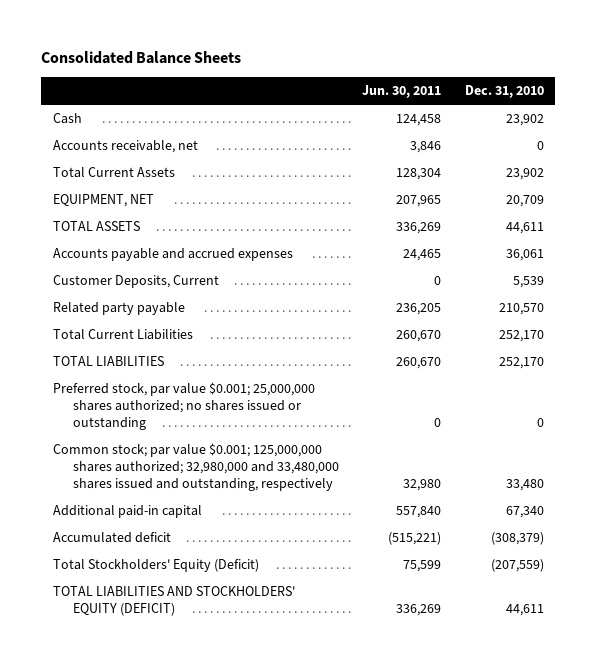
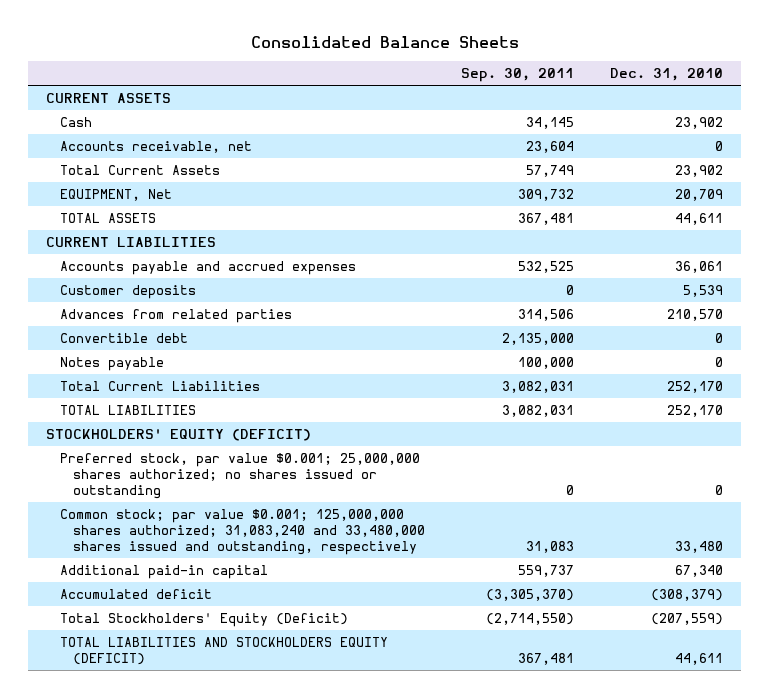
- | Jun. 30, 2011 | Dec. 31, 2010
+ | Sep. 30, 2011 | Dec. 31, 2010
+ CURRENT ASSETS
- EQUIPMENT, NET | 207,965 | 20,709
+ EQUIPMENT, Net | 309,732 | 20,709
+ CURRENT LIABILITIES
- Customer Deposits, Current | 0 | 5,539
- Related party payable | 236,205 | 210,570
+ Customer deposits | 0 | 5,539
+ Advances from related parties | 314,506 | 210,570
+ Convertible debt | 2,135,000 | 0
+ Notes payable | 100,000 | 0
+ STOCKHOLDERS' EQUITY (DEFICIT)
- Common stock; par value $0.001; 125,000,000 shares authorized; 32,980,000 and 33,480,000 shares issued and outstanding, respectively | 32,980 | 33,480
+ Common stock; par value $0.001; 125,000,000 shares authorized; 31,083,240 and 33,480,000 shares issued and outstanding, respectively | 31,083 | 33,480
- TOTAL LIABILITIES AND STOCKHOLDERS' EQUITY (DEFICIT) | 336,269 | 44,611
+ TOTAL LIABILITIES AND STOCKHOLDERS EQUITY (DEFICIT) | 367,481 | 44,611

